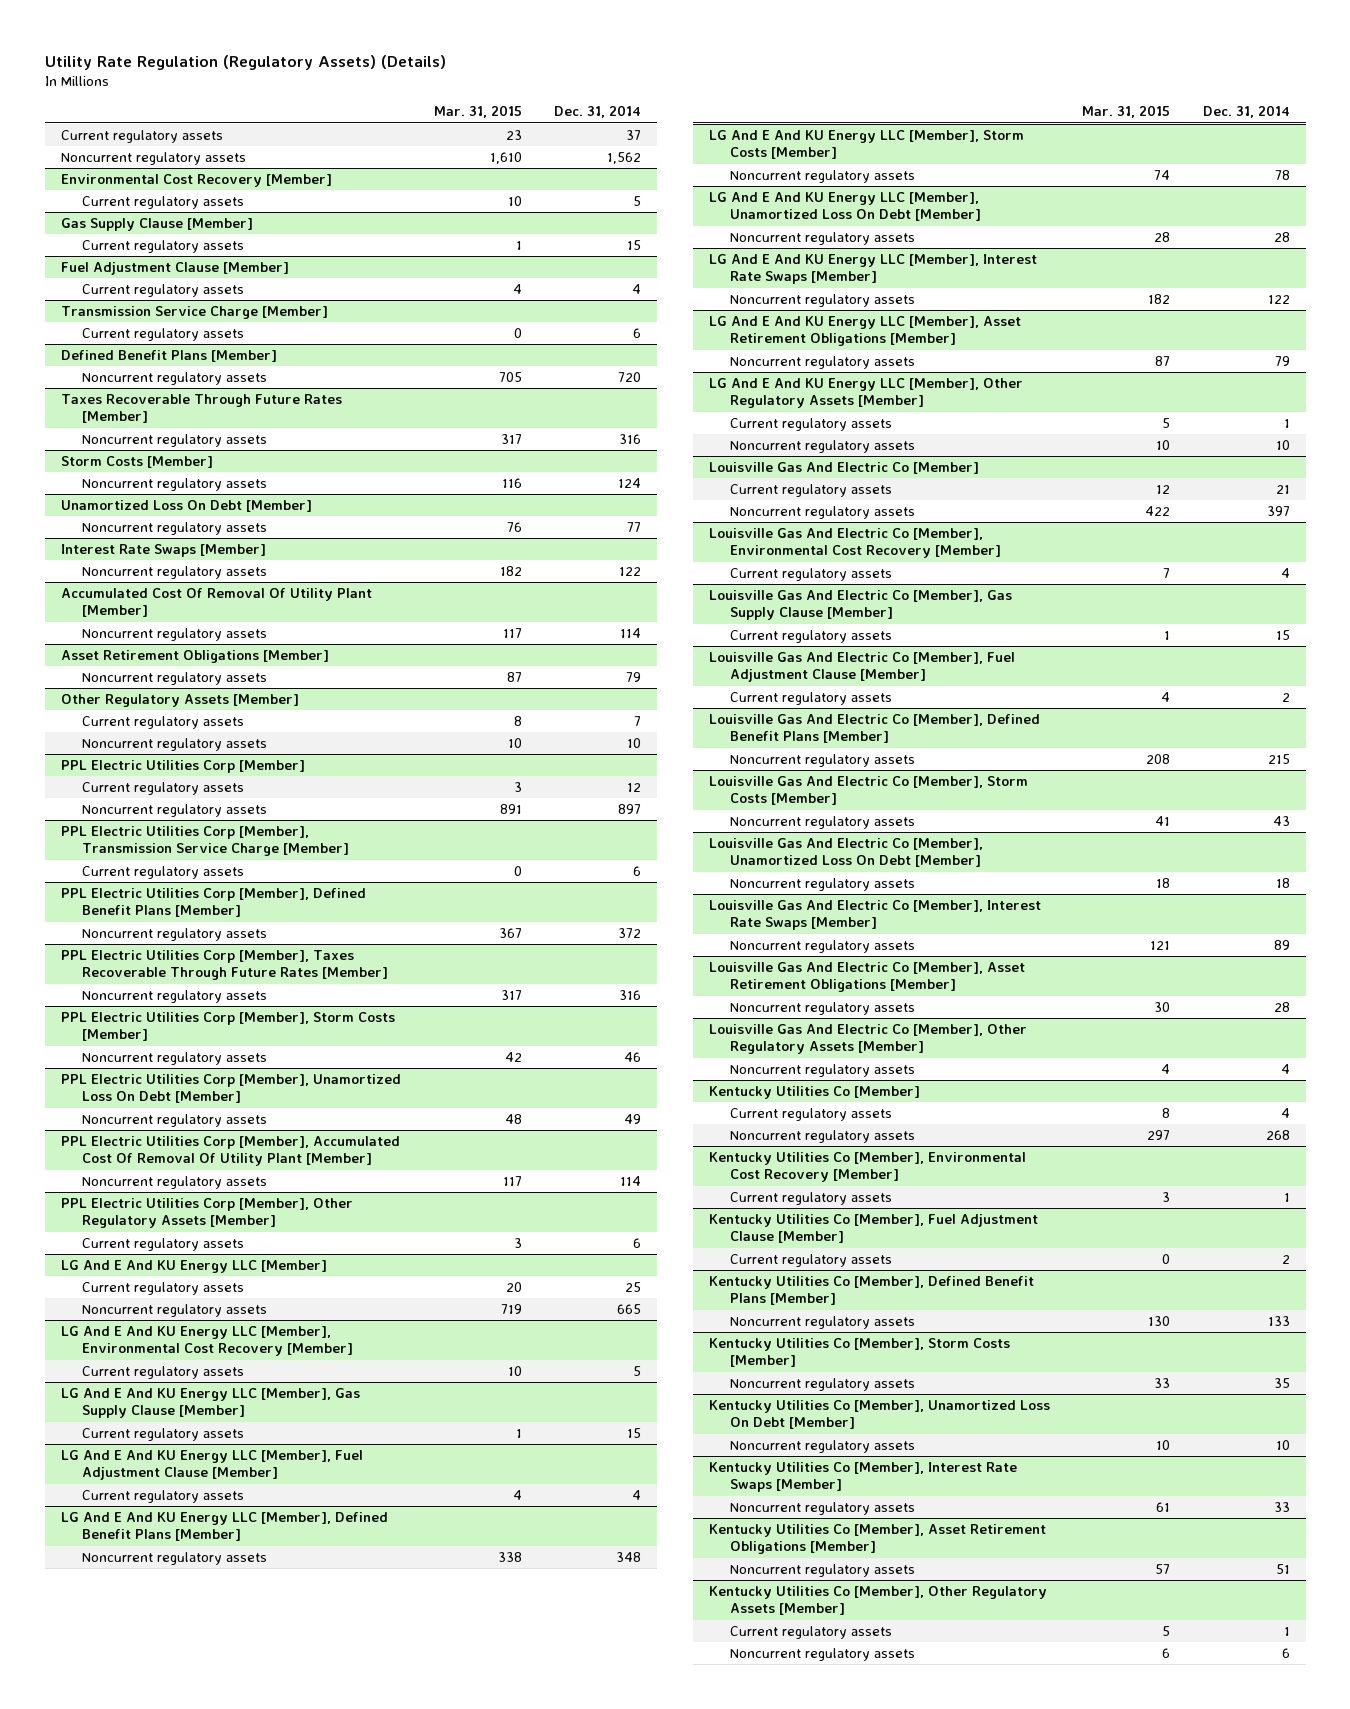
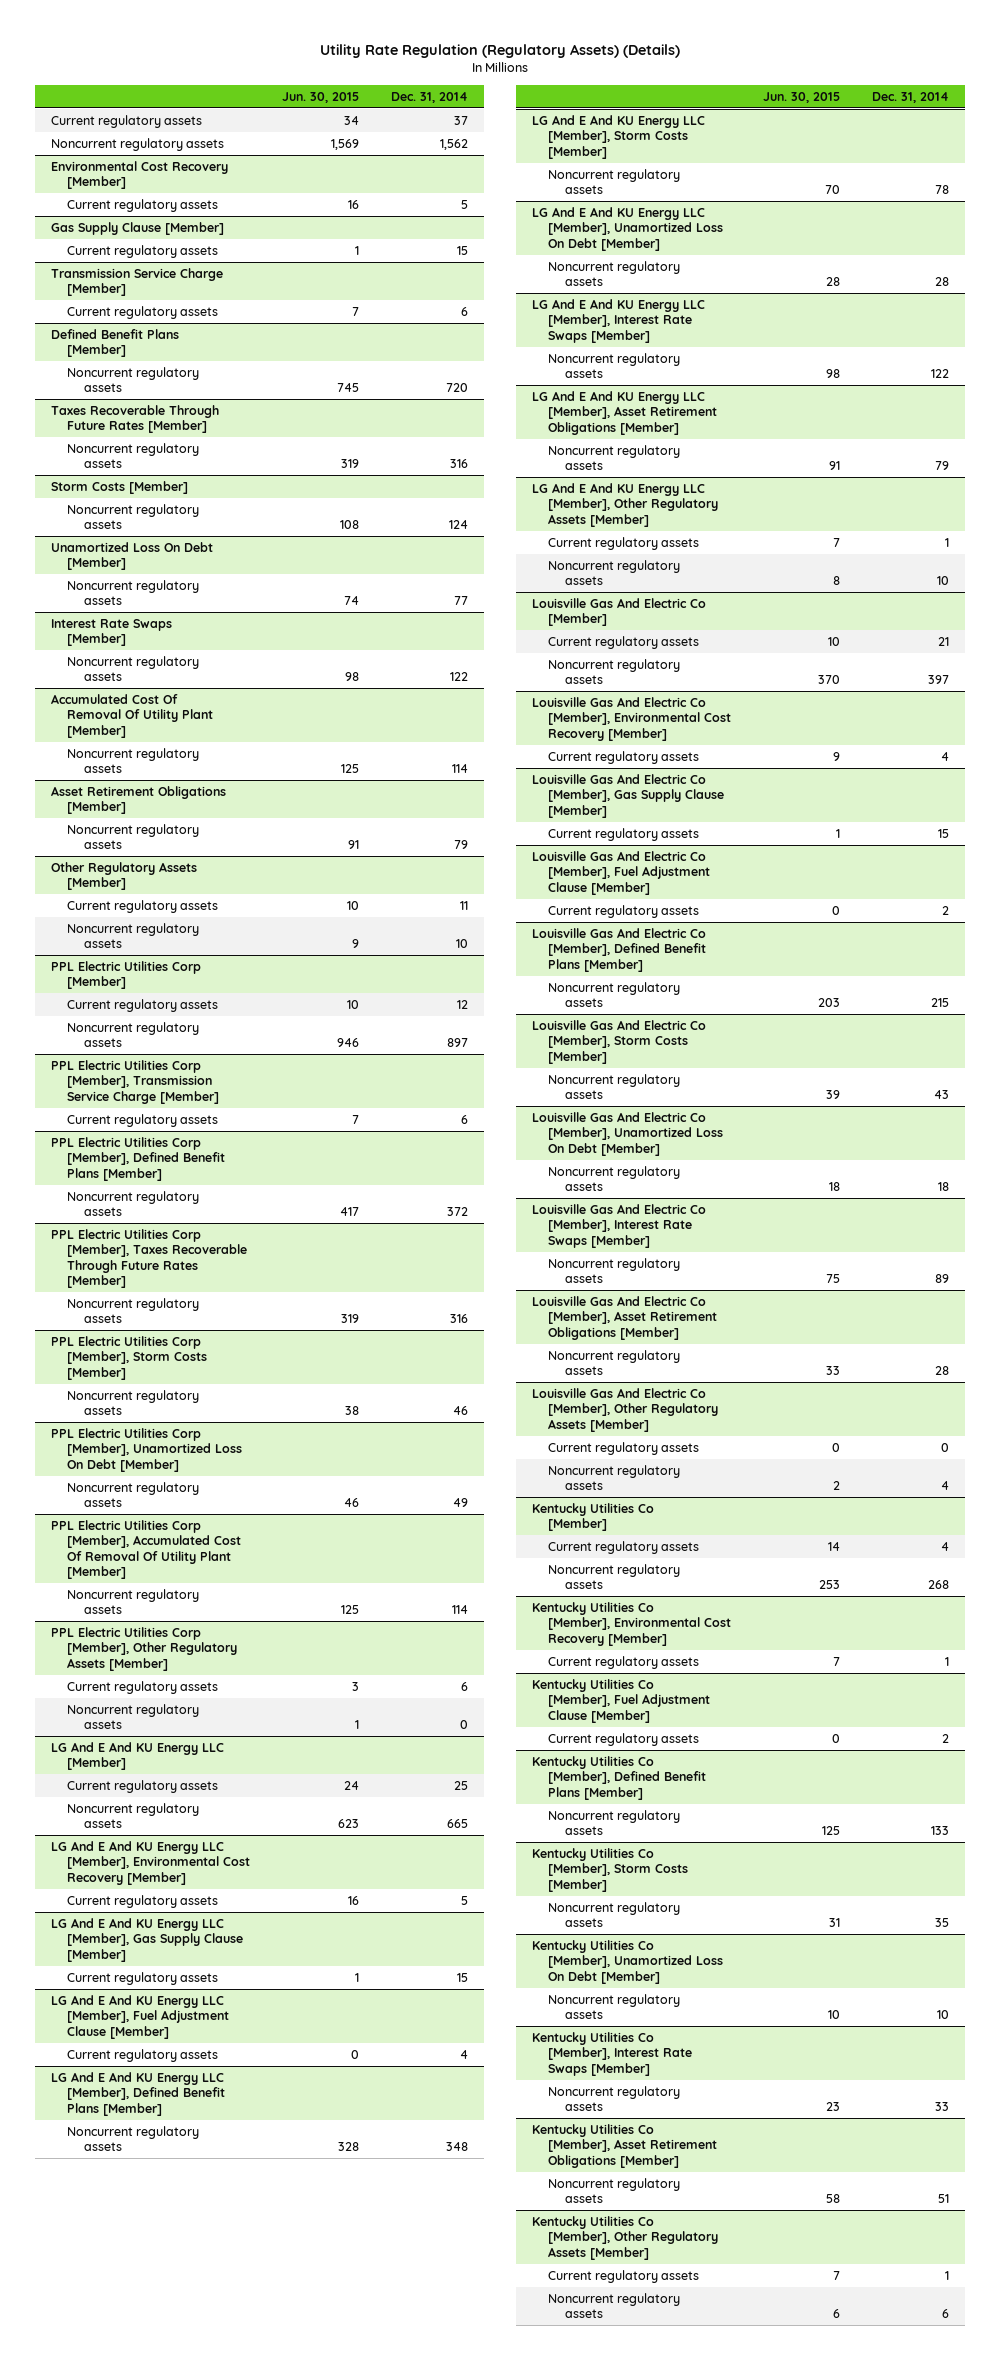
- | Mar. 31, 2015 | Dec. 31, 2014
+ | Jun. 30, 2015 | Dec. 31, 2014
- Fuel Adjustment Clause [Member]
- Current regulatory assets | 4 | 4
@ Other Regulatory Assets [Member]
- Current regulatory assets | 8 | 7
+ Current regulatory assets | 10 | 11
@ PPL Electric Utilities Corp [Member], Other Regulatory Assets [Member]
+ Noncurrent regulatory assets | 1 | 0
@ Louisville Gas And Electric Co [Member], Other Regulatory Assets [Member]
+ Current regulatory assets | 0 | 0

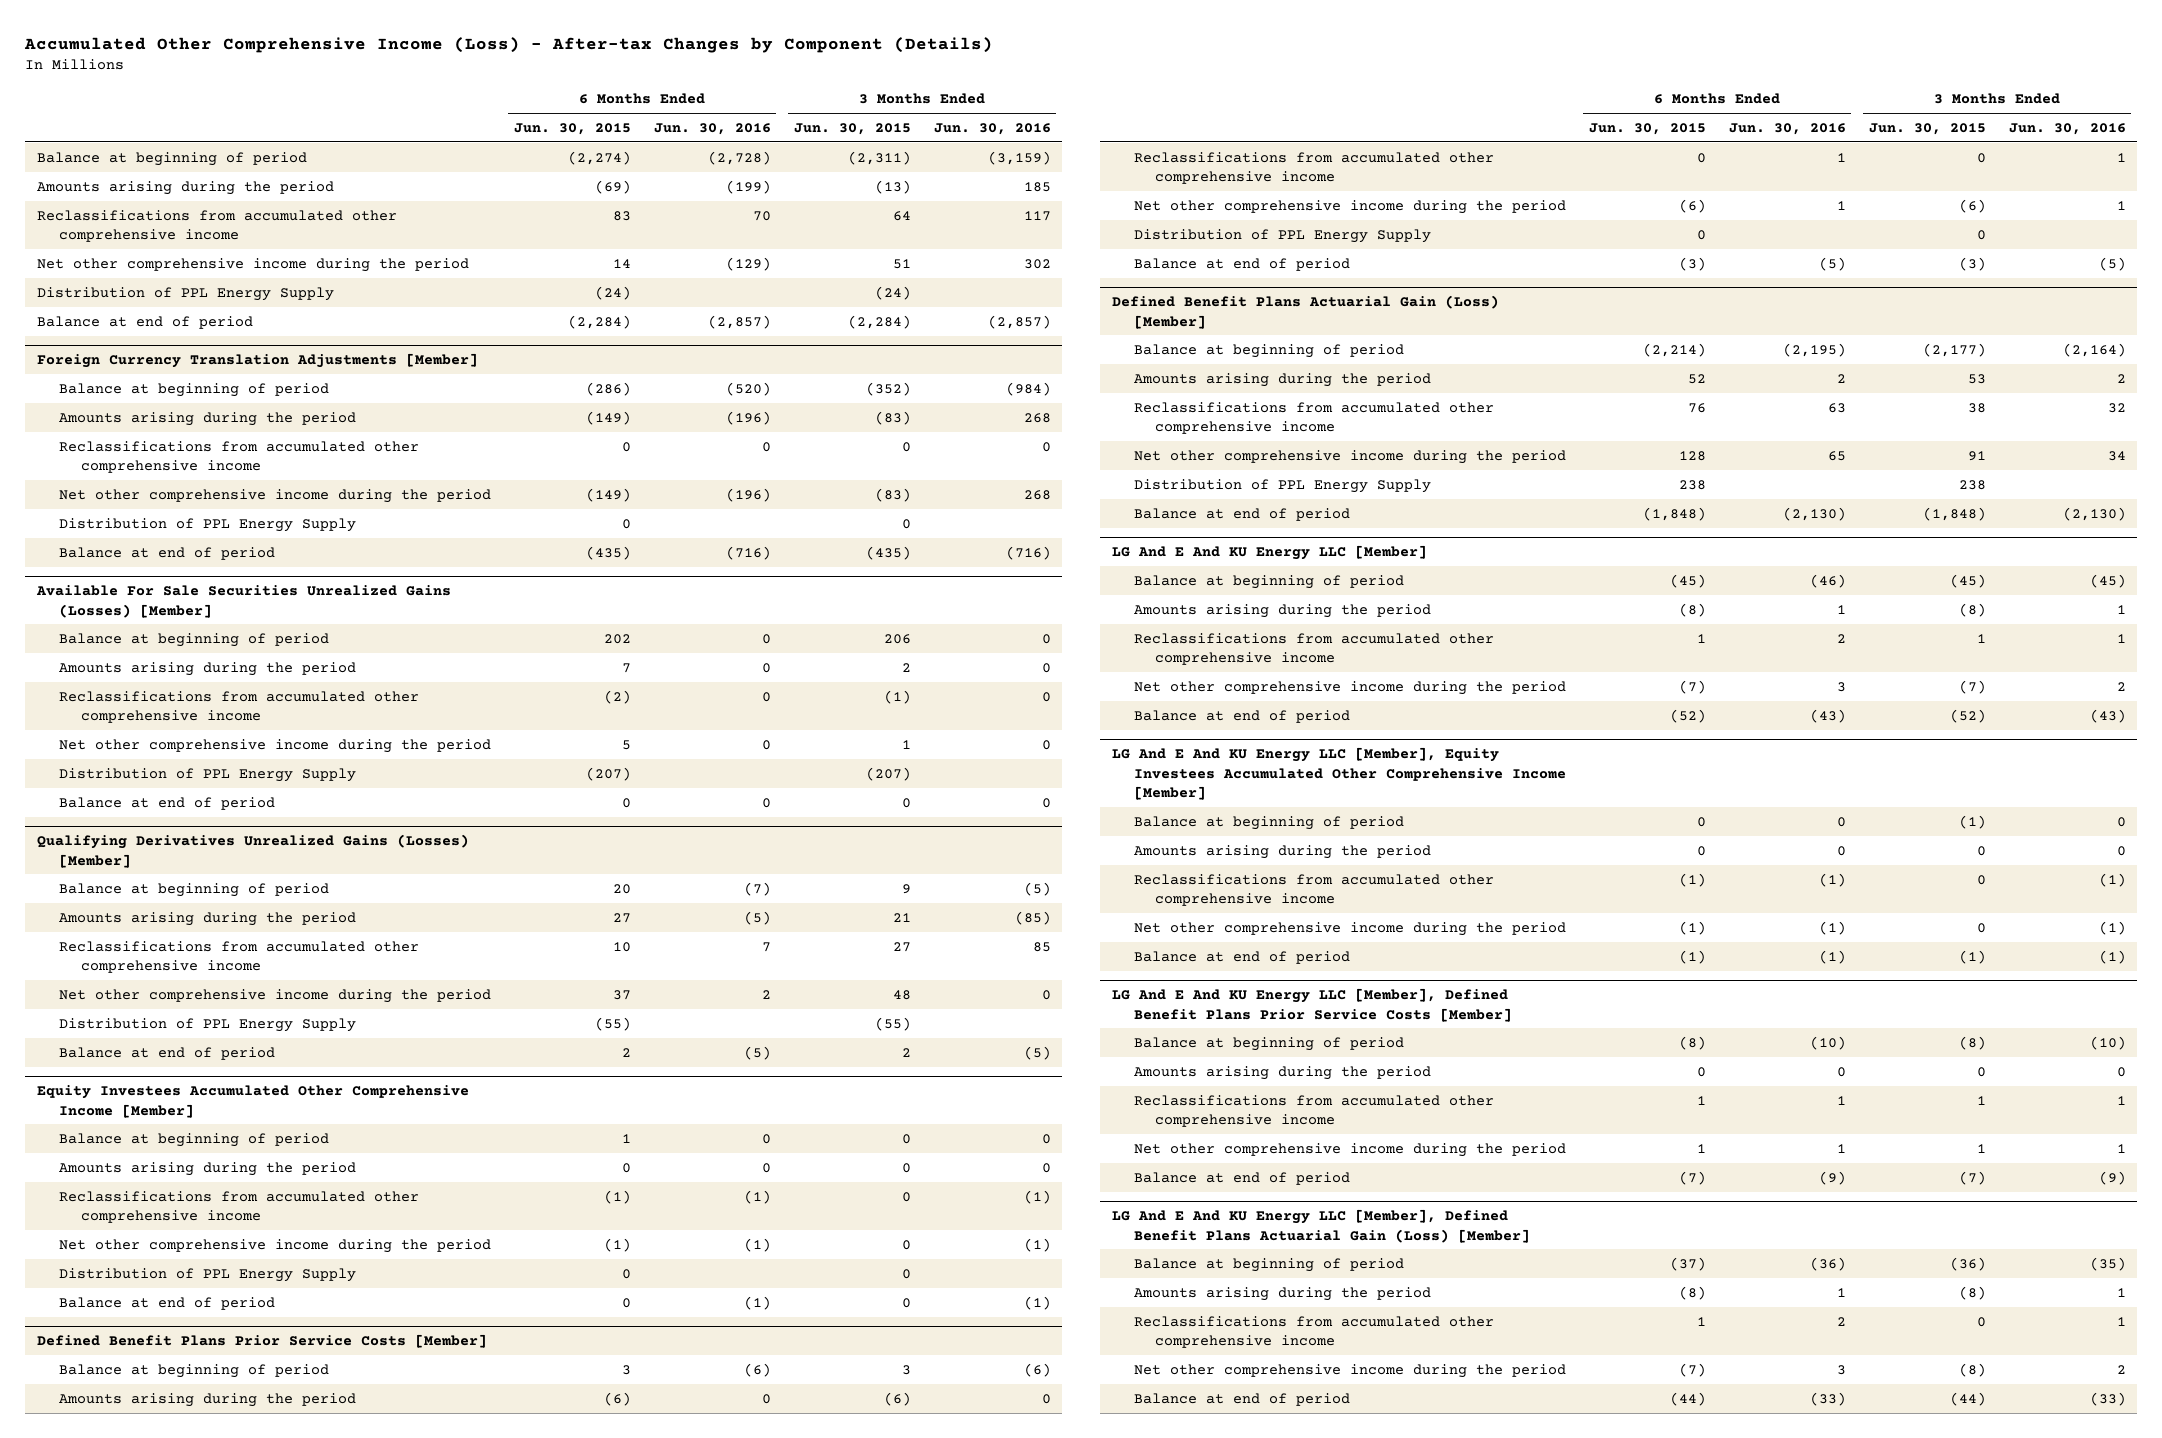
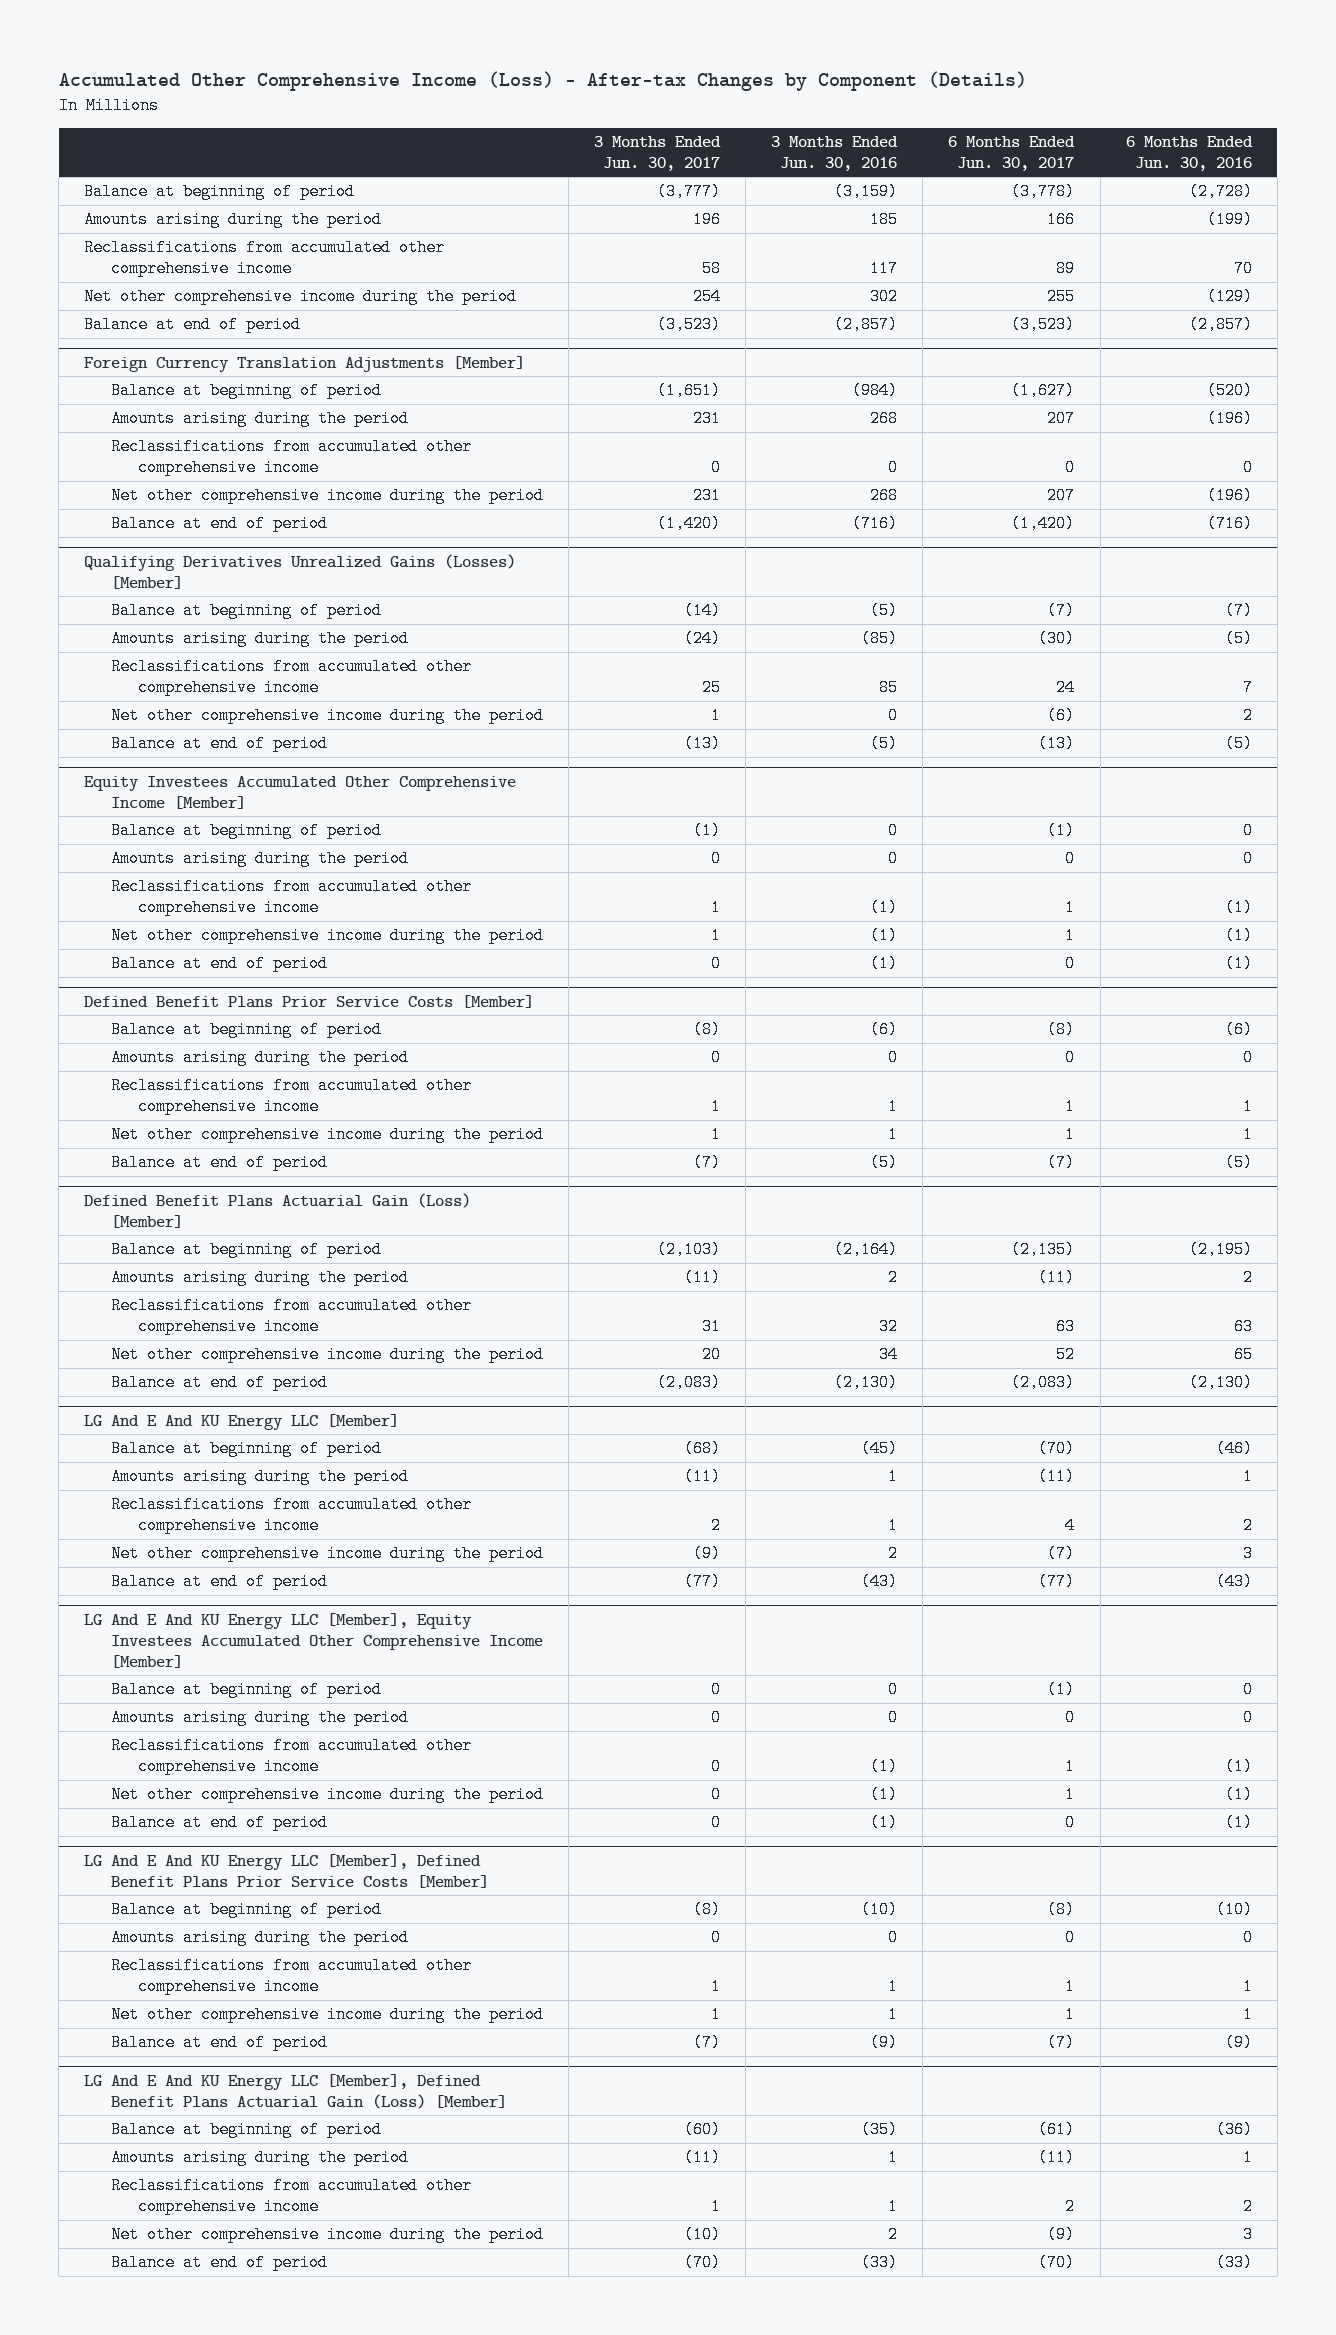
- | 6 Months Ended Jun. 30, 2015 | 6 Months Ended Jun. 30, 2016 | 3 Months Ended Jun. 30, 2015 | 3 Months Ended Jun. 30, 2016
+ | 3 Months Ended Jun. 30, 2017 | 3 Months Ended Jun. 30, 2016 | 6 Months Ended Jun. 30, 2017 | 6 Months Ended Jun. 30, 2016
- Distribution of PPL Energy Supply | (24) | | (24) |
@ Foreign Currency Translation Adjustments [Member]
- Distribution of PPL Energy Supply | 0 | | 0 |
- Available For Sale Securities Unrealized Gains (Losses) [Member]
- Balance at beginning of period | 202 | 0 | 206 | 0
- Amounts arising during the period | 7 | 0 | 2 | 0
- Reclassifications from accumulated other comprehensive income | (2) | 0 | (1) | 0
- Net other comprehensive income during the period | 5 | 0 | 1 | 0
- Distribution of PPL Energy Supply | (207) | | (207) |
- Balance at end of period | 0 | 0 | 0 | 0
@ Qualifying Derivatives Unrealized Gains (Losses) [Member]
- Distribution of PPL Energy Supply | (55) | | (55) |
@ Equity Investees Accumulated Other Comprehensive Income [Member]
- Distribution of PPL Energy Supply | 0 | | 0 |
@ Defined Benefit Plans Prior Service Costs [Member]
- Distribution of PPL Energy Supply | 0 | | 0 |
@ Defined Benefit Plans Actuarial Gain (Loss) [Member]
- Distribution of PPL Energy Supply | 238 | | 238 |

